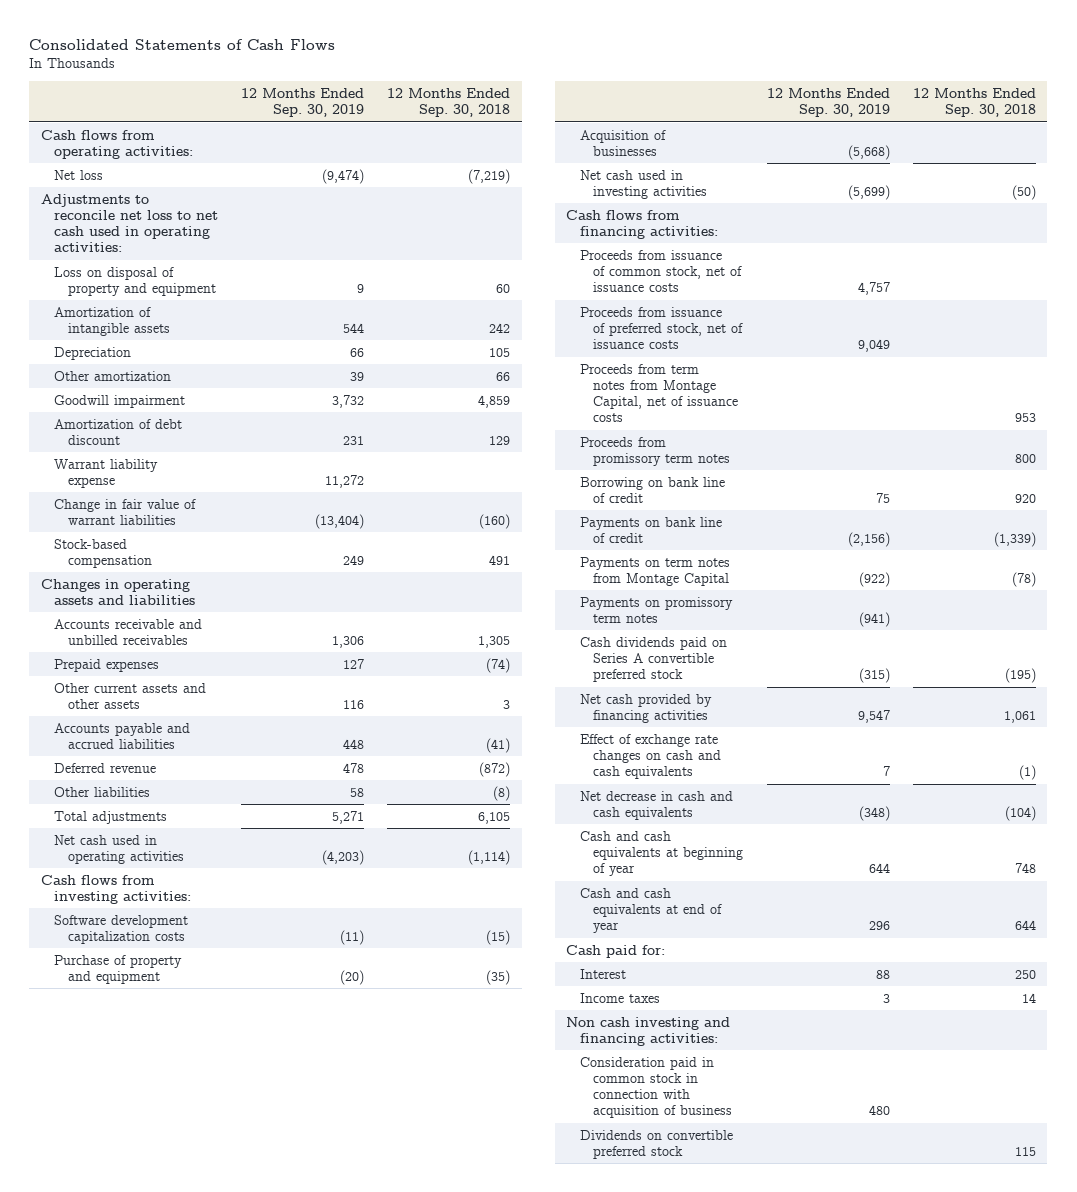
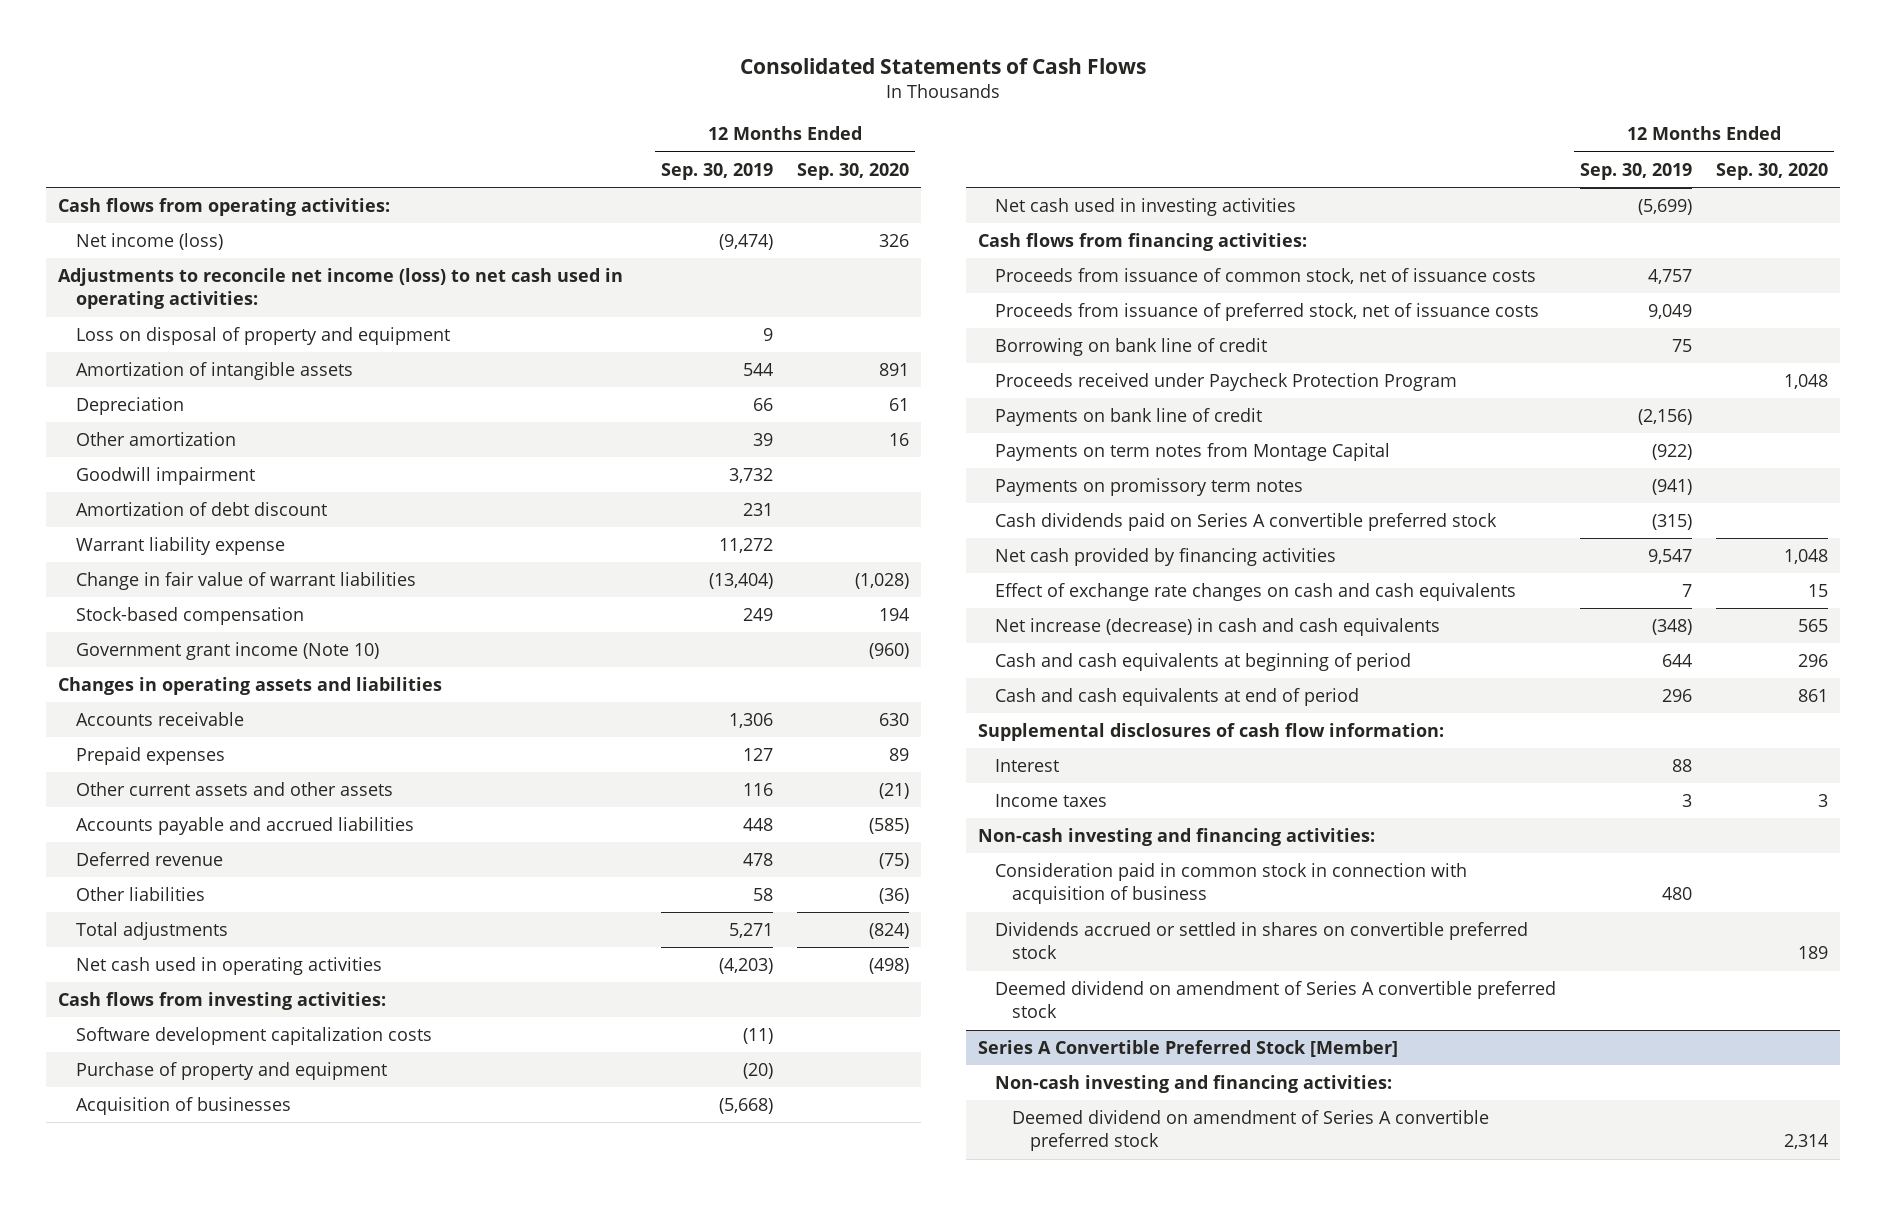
- | 12 Months Ended Sep. 30, 2019 | 12 Months Ended Sep. 30, 2018
+ | 12 Months Ended Sep. 30, 2019 | 12 Months Ended Sep. 30, 2020
- Net loss | (9,474) | (7,219)
- Adjustments to reconcile net loss to net cash used in operating activities:
+ Net income (loss) | (9,474) | 326
+ Adjustments to reconcile net income (loss) to net cash used in operating activities:
+ Government grant income (Note 10) | | (960)
- Accounts receivable and unbilled receivables | 1,306 | 1,305
+ Accounts receivable | 1,306 | 630
- Proceeds from term notes from Montage Capital, net of issuance costs | | 953
- Proceeds from promissory term notes | | 800
+ Proceeds received under Paycheck Protection Program | | 1,048
- Net decrease in cash and cash equivalents | (348) | (104)
- Cash and cash equivalents at beginning of year | 644 | 748
- Cash and cash equivalents at end of year | 296 | 644
- Cash paid for:
+ Net increase (decrease) in cash and cash equivalents | (348) | 565
+ Cash and cash equivalents at beginning of period | 644 | 296
+ Cash and cash equivalents at end of period | 296 | 861
+ Supplemental disclosures of cash flow information:
- Non cash investing and financing activities:
+ Non-cash investing and financing activities:
- Dividends on convertible preferred stock | | 115
+ Dividends accrued or settled in shares on convertible preferred stock | | 189
+ Deemed dividend on amendment of Series A convertible preferred stock
+ Series A Convertible Preferred Stock [Member]
+ Non-cash investing and financing activities:
+ Deemed dividend on amendment of Series A convertible preferred stock | | 2,314

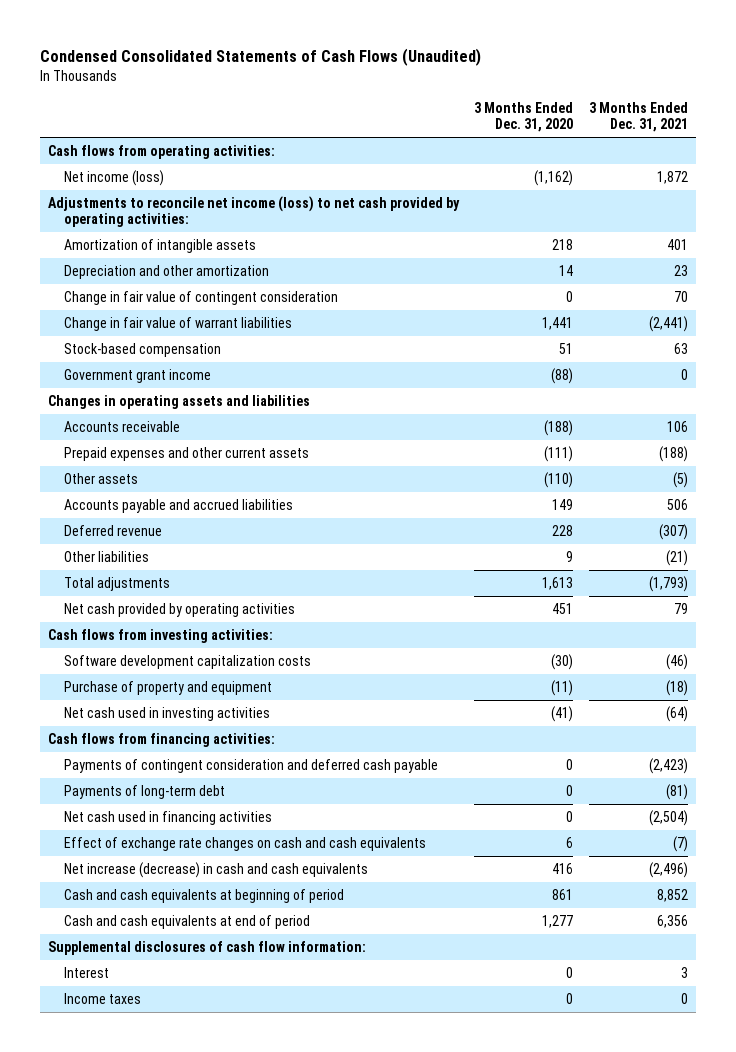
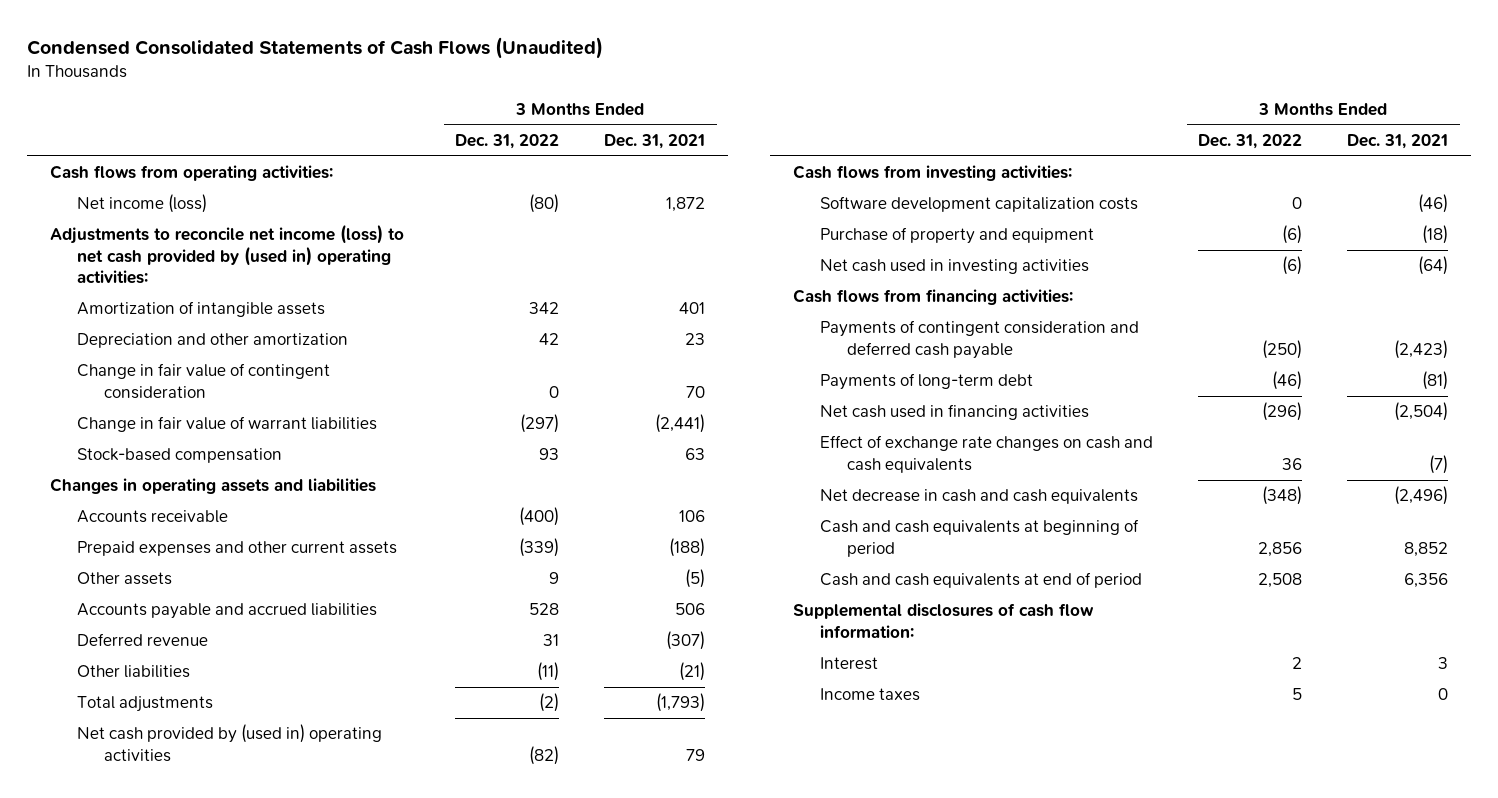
- | 3 Months Ended Dec. 31, 2020 | 3 Months Ended Dec. 31, 2021
+ | 3 Months Ended Dec. 31, 2022 | 3 Months Ended Dec. 31, 2021
- Adjustments to reconcile net income (loss) to net cash provided by operating activities:
+ Adjustments to reconcile net income (loss) to net cash provided by (used in) operating activities:
- Government grant income | (88) | 0
- Net cash provided by operating activities | 451 | 79
+ Net cash provided by (used in) operating activities | (82) | 79
- Net increase (decrease) in cash and cash equivalents | 416 | (2,496)
+ Net decrease in cash and cash equivalents | (348) | (2,496)

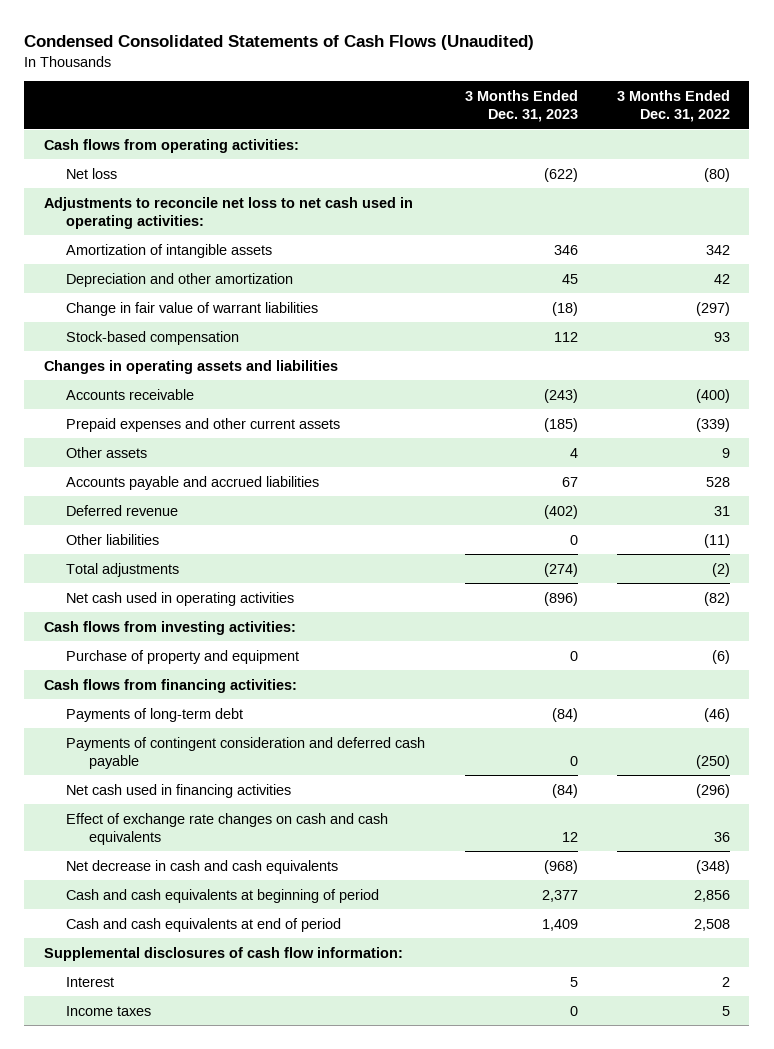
- | 3 Months Ended Dec. 31, 2022 | 3 Months Ended Dec. 31, 2021
+ | 3 Months Ended Dec. 31, 2023 | 3 Months Ended Dec. 31, 2022
- Net income (loss) | (80) | 1,872
- Adjustments to reconcile net income (loss) to net cash provided by (used in) operating activities:
+ Net loss | (622) | (80)
+ Adjustments to reconcile net loss to net cash used in operating activities:
- Change in fair value of contingent consideration | 0 | 70
- Net cash provided by (used in) operating activities | (82) | 79
+ Net cash used in operating activities | (896) | (82)
- Software development capitalization costs | 0 | (46)
- Net cash used in investing activities | (6) | (64)
moved down: Payments of contingent consideration and deferred cash payable | 0 | (250)

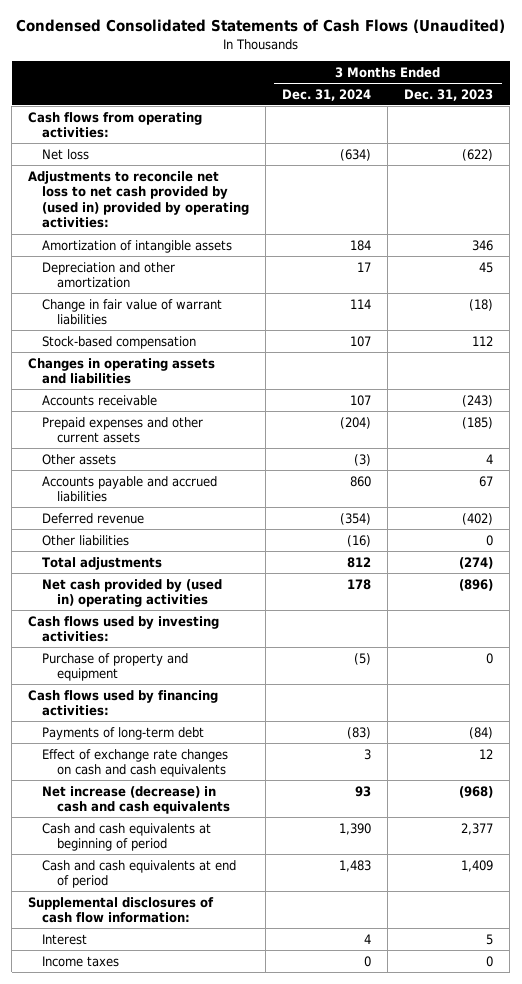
- | 3 Months Ended Dec. 31, 2023 | 3 Months Ended Dec. 31, 2022
+ | 3 Months Ended Dec. 31, 2024 | 3 Months Ended Dec. 31, 2023
- Adjustments to reconcile net loss to net cash used in operating activities:
+ Adjustments to reconcile net loss to net cash provided by (used in) provided by operating activities:
- Net cash used in operating activities | (896) | (82)
- Cash flows from investing activities:
+ Net cash provided by (used in) operating activities | 178 | (896)
+ Cash flows used by investing activities:
- Cash flows from financing activities:
+ Cash flows used by financing activities:
- Payments of contingent consideration and deferred cash payable | 0 | (250)
- Net cash used in financing activities | (84) | (296)
- Net decrease in cash and cash equivalents | (968) | (348)
+ Net increase (decrease) in cash and cash equivalents | 93 | (968)

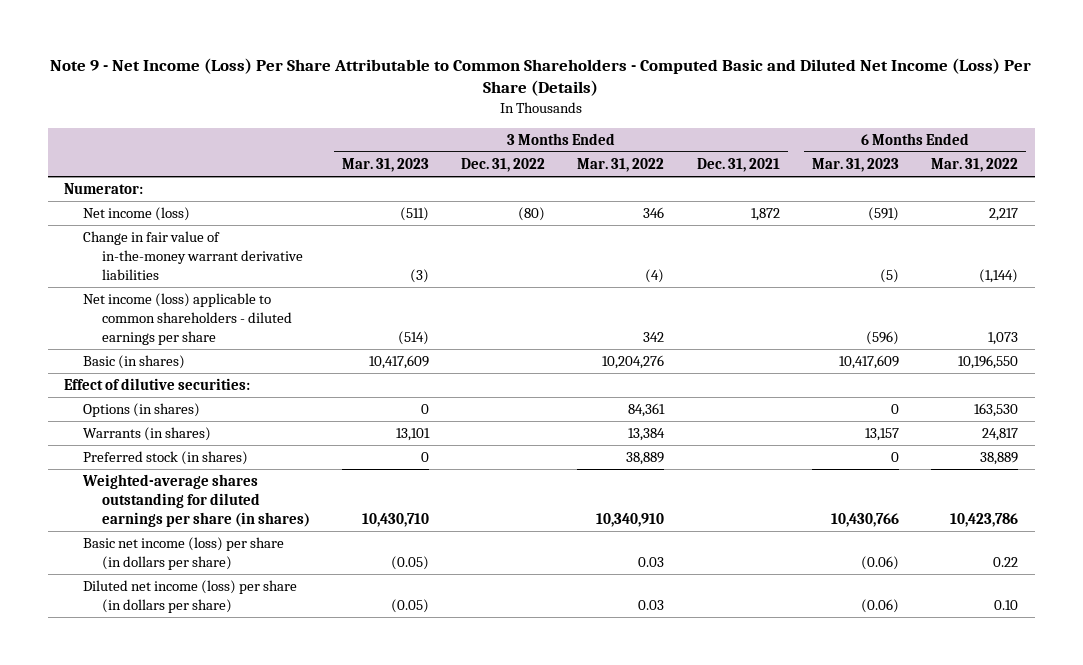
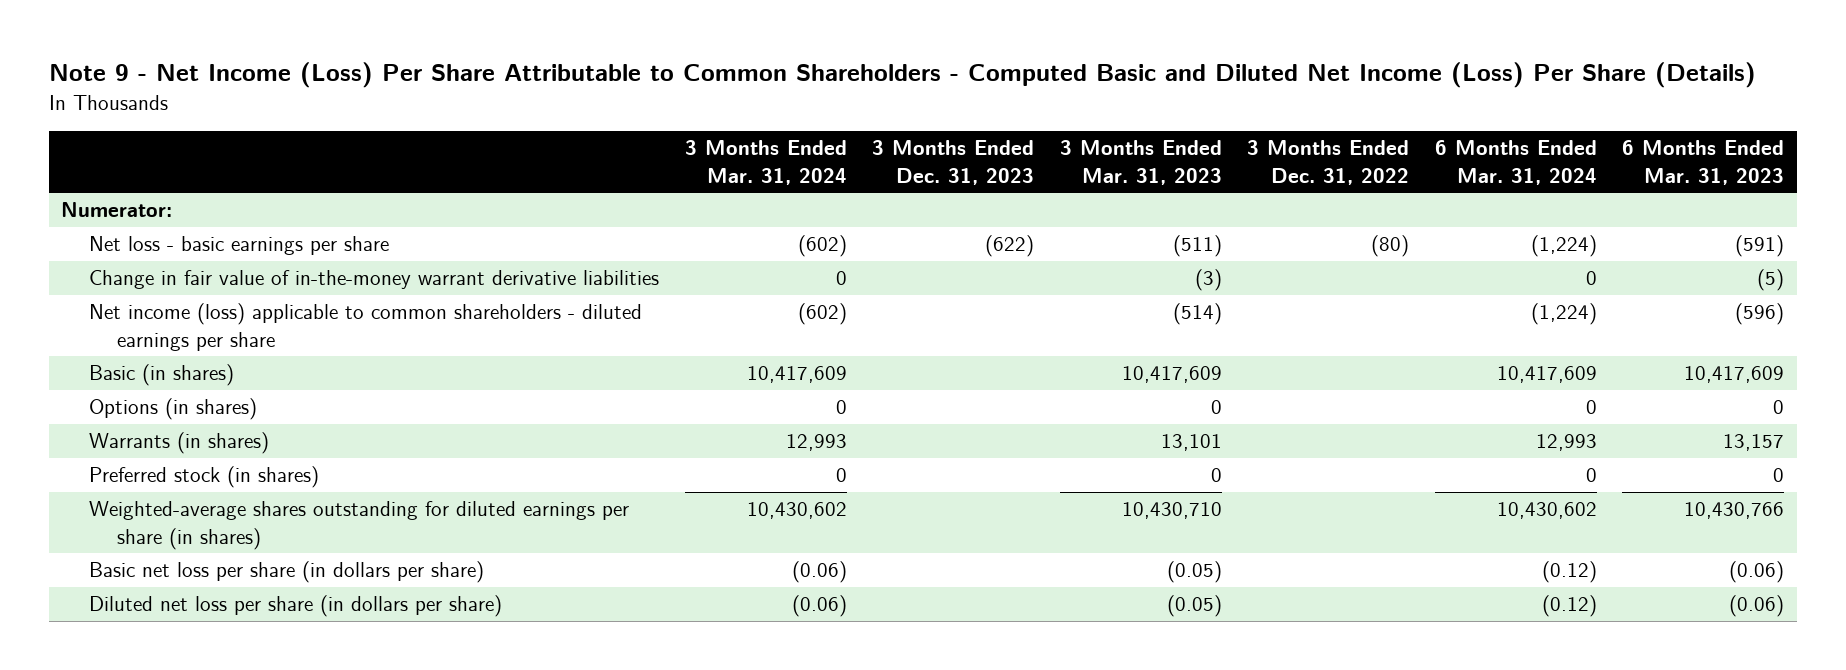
- | 3 Months Ended Mar. 31, 2023 | 3 Months Ended Dec. 31, 2022 | 3 Months Ended Mar. 31, 2022 | 3 Months Ended Dec. 31, 2021 | 6 Months Ended Mar. 31, 2023 | 6 Months Ended Mar. 31, 2022
+ | 3 Months Ended Mar. 31, 2024 | 3 Months Ended Dec. 31, 2023 | 3 Months Ended Mar. 31, 2023 | 3 Months Ended Dec. 31, 2022 | 6 Months Ended Mar. 31, 2024 | 6 Months Ended Mar. 31, 2023
- Net income (loss) | (511) | (80) | 346 | 1,872 | (591) | 2,217
+ Net loss - basic earnings per share | (602) | (622) | (511) | (80) | (1,224) | (591)
- Effect of dilutive securities:
- Basic net income (loss) per share (in dollars per share) | (0.05) | | 0.03 | | (0.06) | 0.22
- Diluted net income (loss) per share (in dollars per share) | (0.05) | | 0.03 | | (0.06) | 0.10
+ Basic net loss per share (in dollars per share) | (0.06) | | (0.05) | | (0.12) | (0.06)
+ Diluted net loss per share (in dollars per share) | (0.06) | | (0.05) | | (0.12) | (0.06)

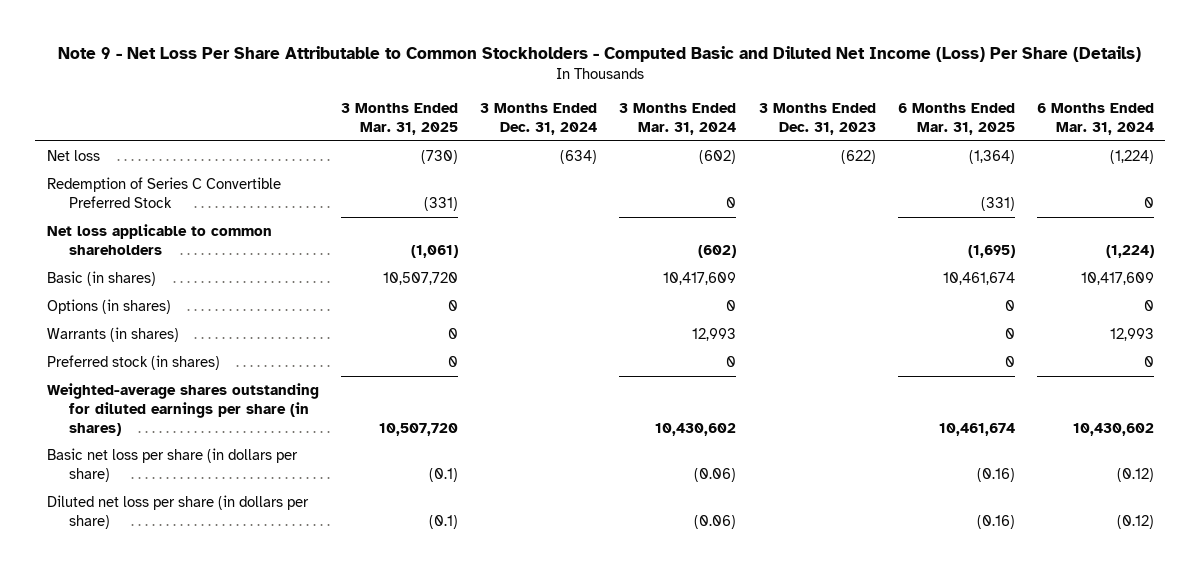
- Note 9 - Net Income (Loss) Per Share Attributable to Common Shareholders - Computed Basic and Diluted Net Income (Loss) Per Share (Details)
+ Note 9 - Net Loss Per Share Attributable to Common Stockholders - Computed Basic and Diluted Net Income (Loss) Per Share (Details)
- | 3 Months Ended Mar. 31, 2024 | 3 Months Ended Dec. 31, 2023 | 3 Months Ended Mar. 31, 2023 | 3 Months Ended Dec. 31, 2022 | 6 Months Ended Mar. 31, 2024 | 6 Months Ended Mar. 31, 2023
+ | 3 Months Ended Mar. 31, 2025 | 3 Months Ended Dec. 31, 2024 | 3 Months Ended Mar. 31, 2024 | 3 Months Ended Dec. 31, 2023 | 6 Months Ended Mar. 31, 2025 | 6 Months Ended Mar. 31, 2024
- Numerator:
- Net loss - basic earnings per share | (602) | (622) | (511) | (80) | (1,224) | (591)
- Change in fair value of in-the-money warrant derivative liabilities | 0 | | (3) | | 0 | (5)
- Net income (loss) applicable to common shareholders - diluted earnings per share | (602) | | (514) | | (1,224) | (596)
+ Net loss | (730) | (634) | (602) | (622) | (1,364) | (1,224)
+ Redemption of Series C Convertible Preferred Stock | (331) | | 0 | | (331) | 0
+ Net loss applicable to common shareholders | (1,061) | | (602) | | (1,695) | (1,224)

